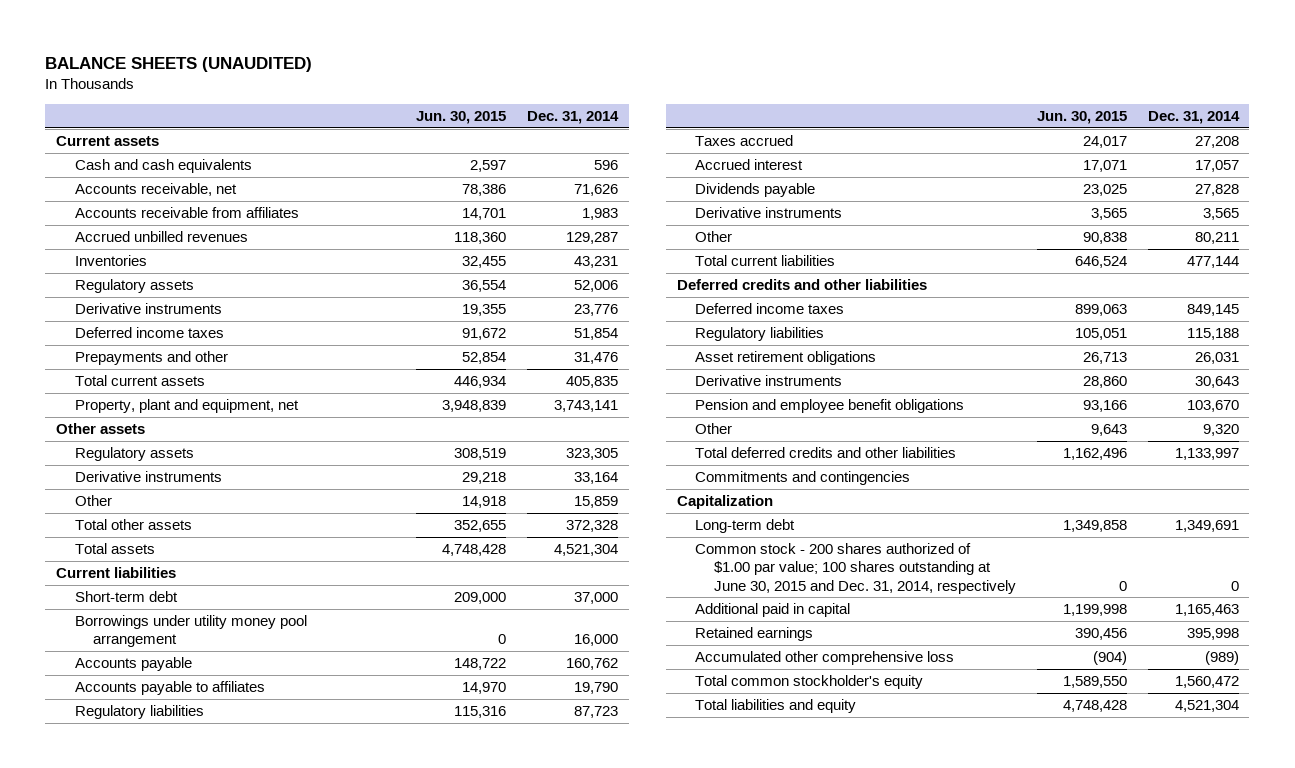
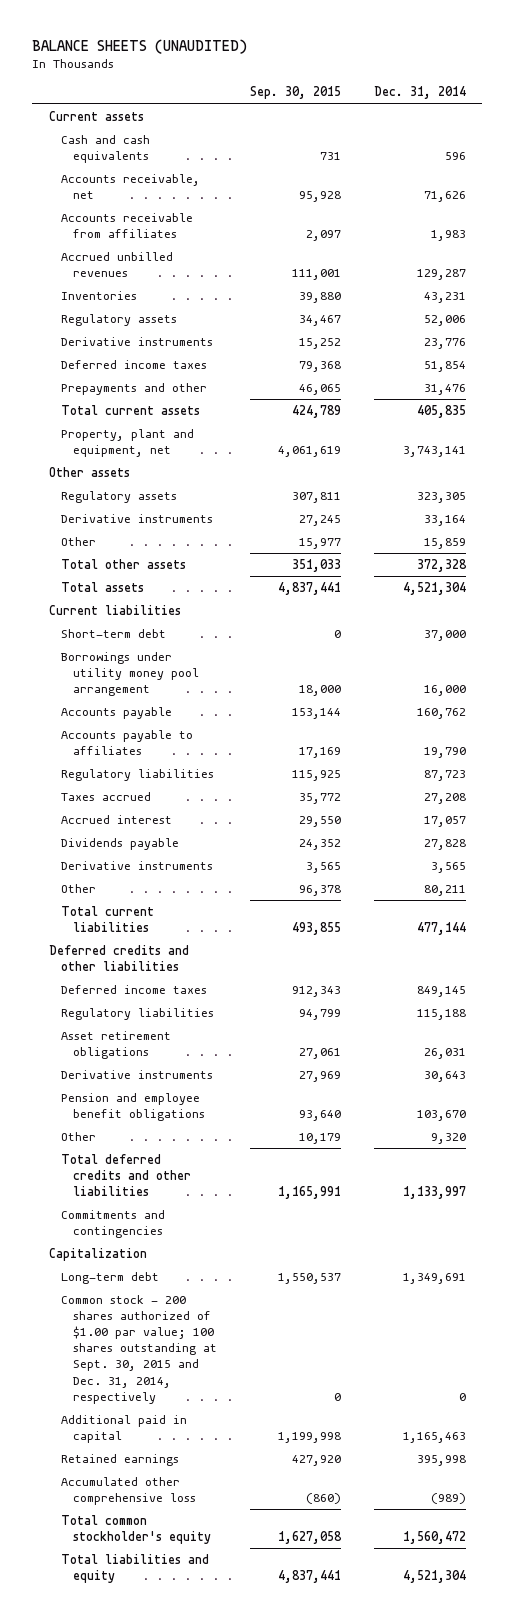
- | Jun. 30, 2015 | Dec. 31, 2014
+ | Sep. 30, 2015 | Dec. 31, 2014
- Common stock - 200 shares authorized of $1.00 par value; 100 shares outstanding at June 30, 2015 and Dec. 31, 2014, respectively | 0 | 0
+ Common stock - 200 shares authorized of $1.00 par value; 100 shares outstanding at Sept. 30, 2015 and Dec. 31, 2014, respectively | 0 | 0

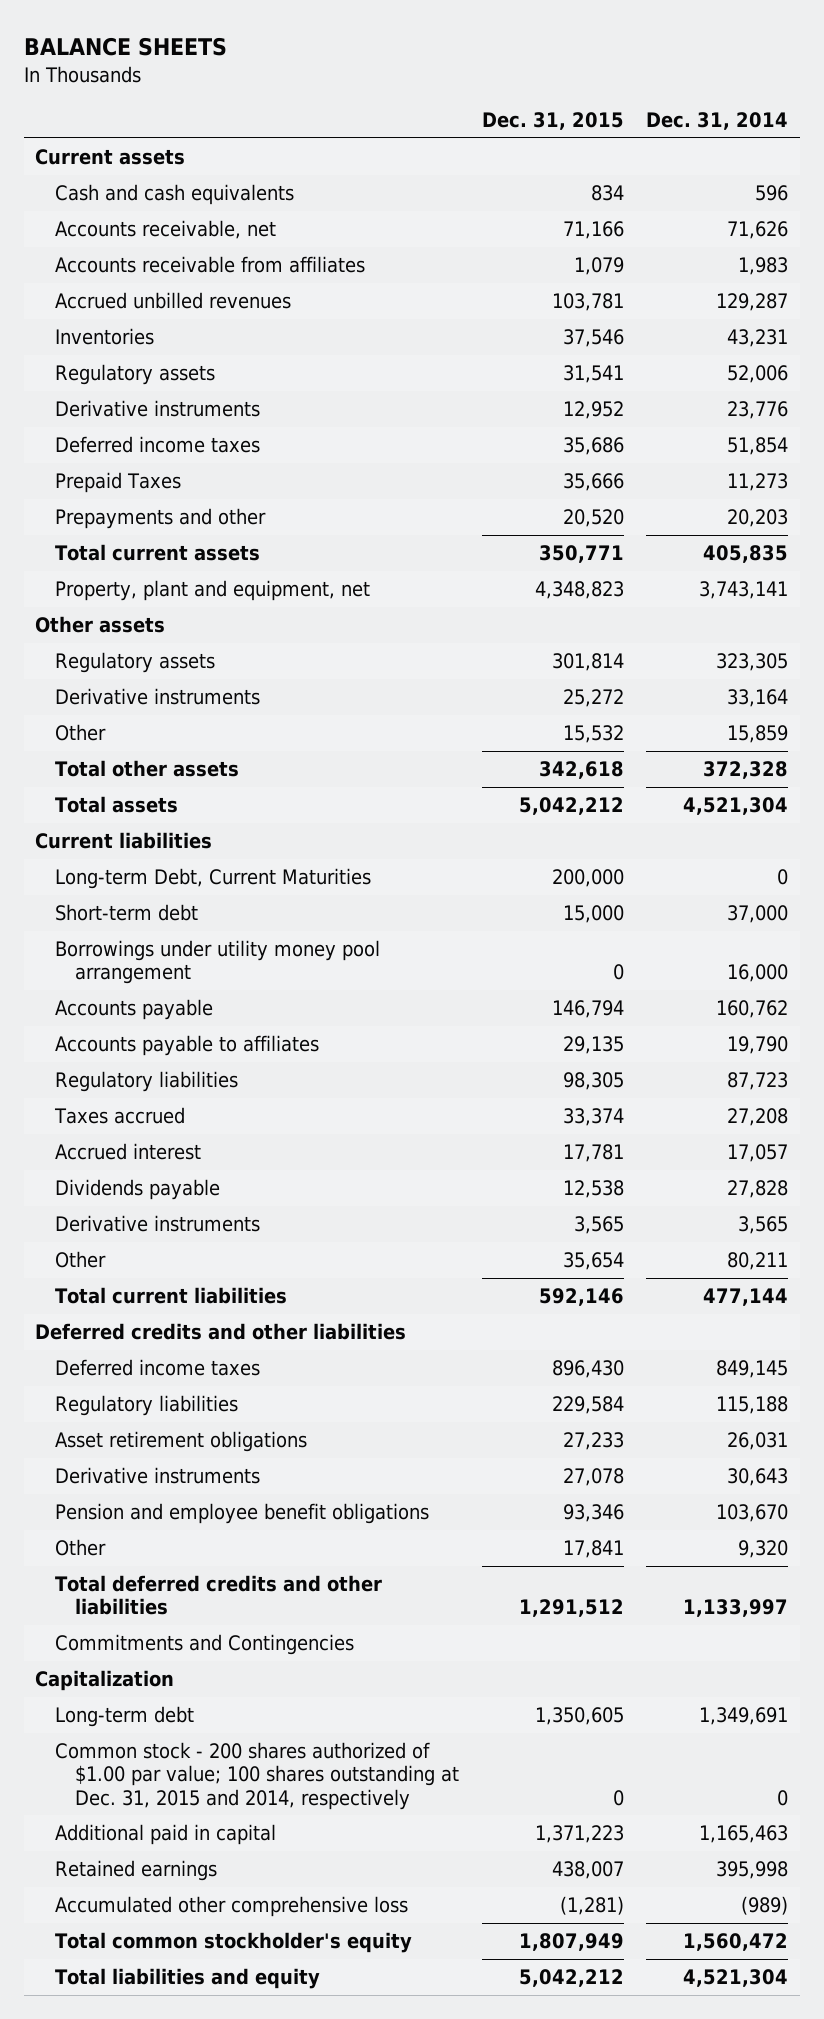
- BALANCE SHEETS (UNAUDITED)
+ BALANCE SHEETS
- | Sep. 30, 2015 | Dec. 31, 2014
+ | Dec. 31, 2015 | Dec. 31, 2014
- Prepayments and other | 46,065 | 31,476
+ Prepaid Taxes | 35,666 | 11,273
+ Prepayments and other | 20,520 | 20,203
+ Long-term Debt, Current Maturities | 200,000 | 0
- Commitments and contingencies
+ Commitments and Contingencies
- Common stock - 200 shares authorized of $1.00 par value; 100 shares outstanding at Sept. 30, 2015 and Dec. 31, 2014, respectively | 0 | 0
+ Common stock - 200 shares authorized of $1.00 par value; 100 shares outstanding at Dec. 31, 2015 and 2014, respectively | 0 | 0

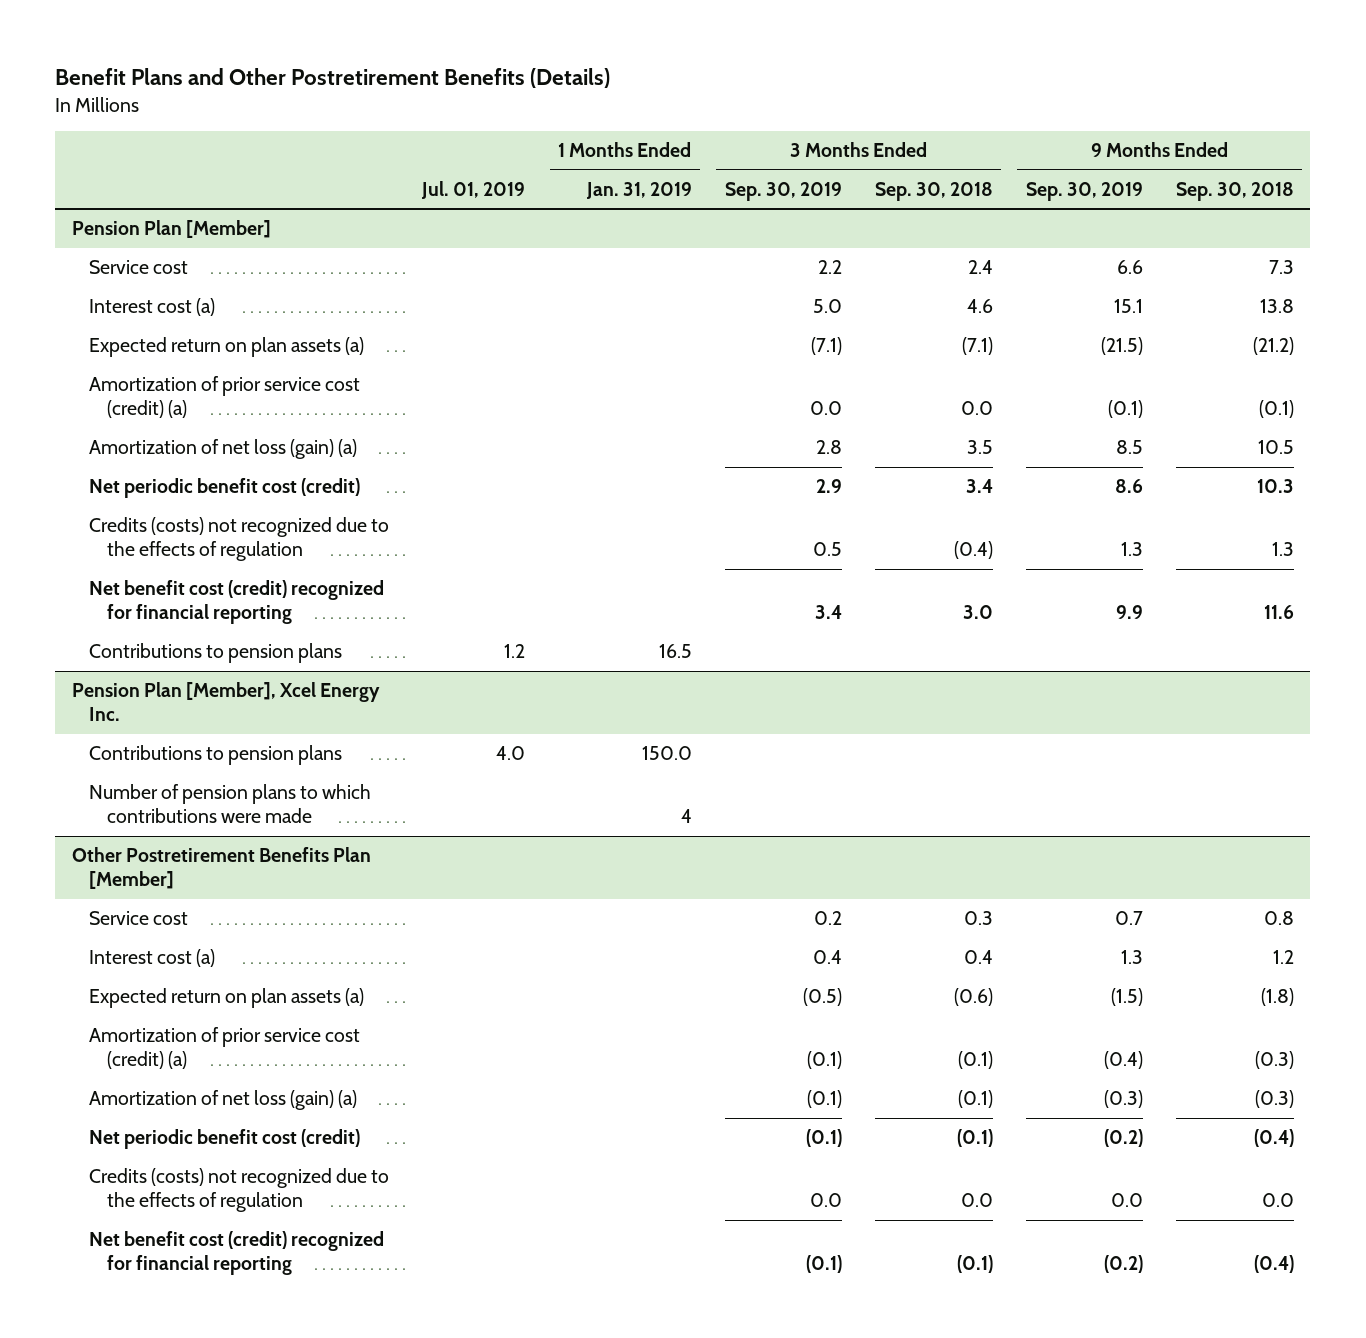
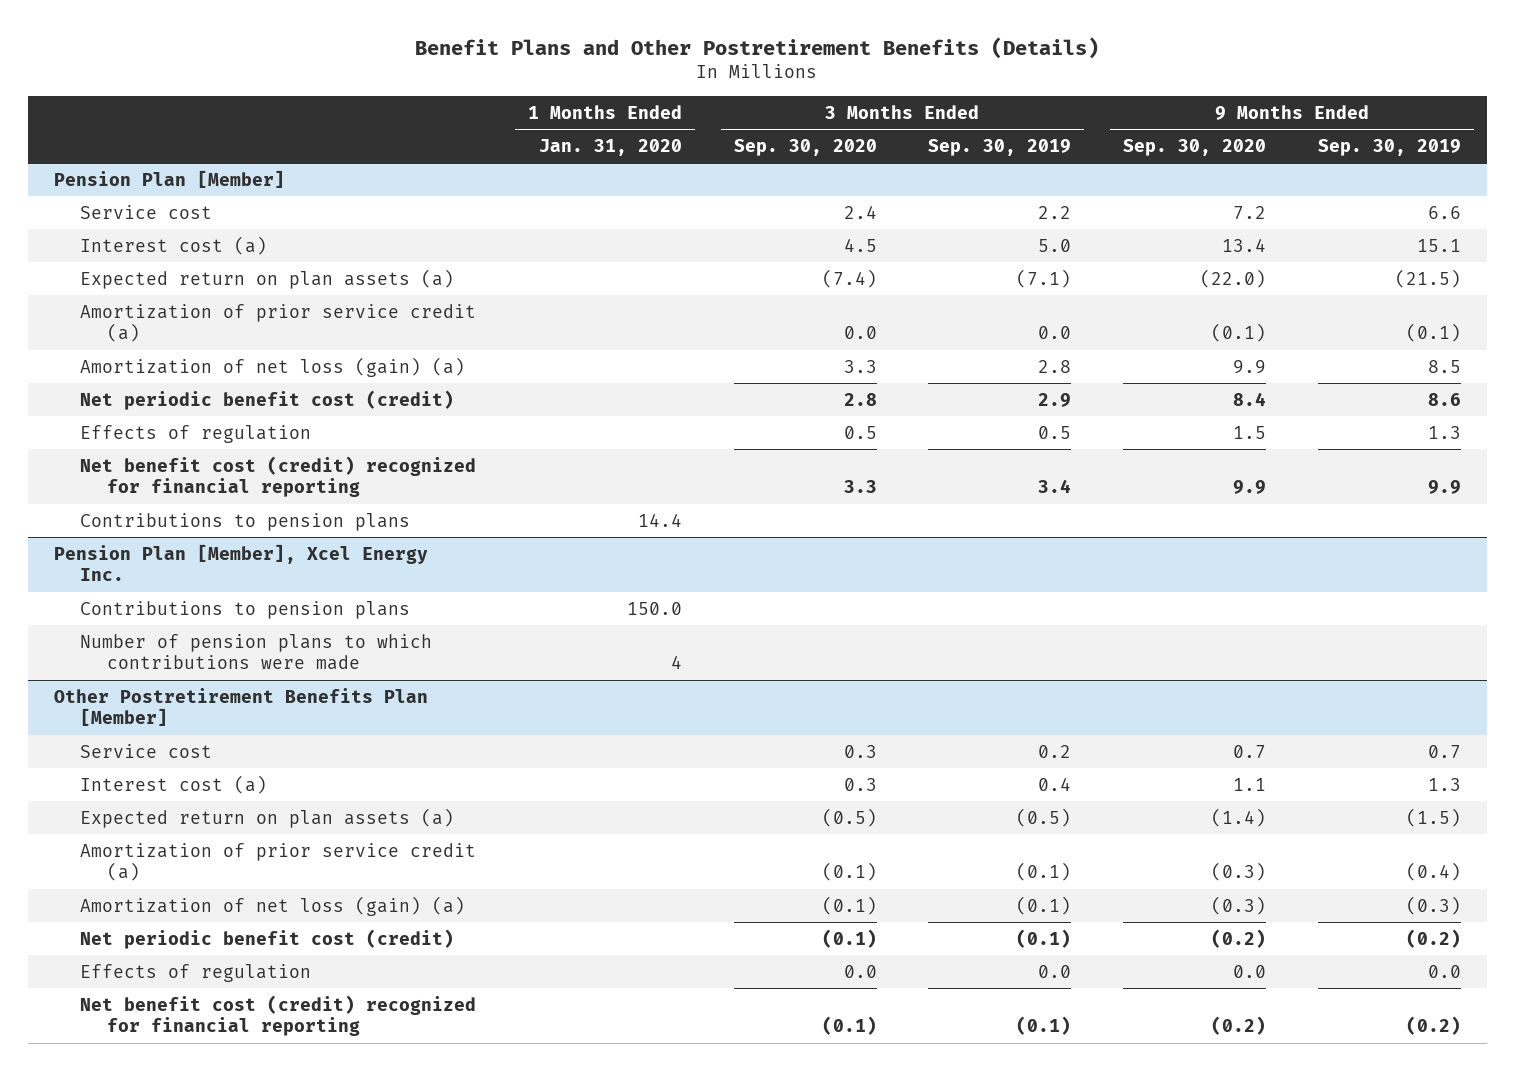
- | Jul. 01, 2019 | 1 Months Ended Jan. 31, 2019 | 3 Months Ended Sep. 30, 2019 | 3 Months Ended Sep. 30, 2018 | 9 Months Ended Sep. 30, 2019 | 9 Months Ended Sep. 30, 2018
+ | 1 Months Ended Jan. 31, 2020 | 3 Months Ended Sep. 30, 2020 | 3 Months Ended Sep. 30, 2019 | 9 Months Ended Sep. 30, 2020 | 9 Months Ended Sep. 30, 2019
@ Pension Plan [Member]
- Amortization of prior service cost (credit) (a) | | | 0.0 | 0.0 | (0.1) | (0.1)
+ Amortization of prior service credit (a) | | 0.0 | 0.0 | (0.1) | (0.1)
- Credits (costs) not recognized due to the effects of regulation | | | 0.5 | (0.4) | 1.3 | 1.3
+ Effects of regulation | | 0.5 | 0.5 | 1.5 | 1.3
@ Other Postretirement Benefits Plan [Member]
- Amortization of prior service cost (credit) (a) | | | (0.1) | (0.1) | (0.4) | (0.3)
+ Amortization of prior service credit (a) | | (0.1) | (0.1) | (0.3) | (0.4)
- Credits (costs) not recognized due to the effects of regulation | | | 0.0 | 0.0 | 0.0 | 0.0
+ Effects of regulation | | 0.0 | 0.0 | 0.0 | 0.0

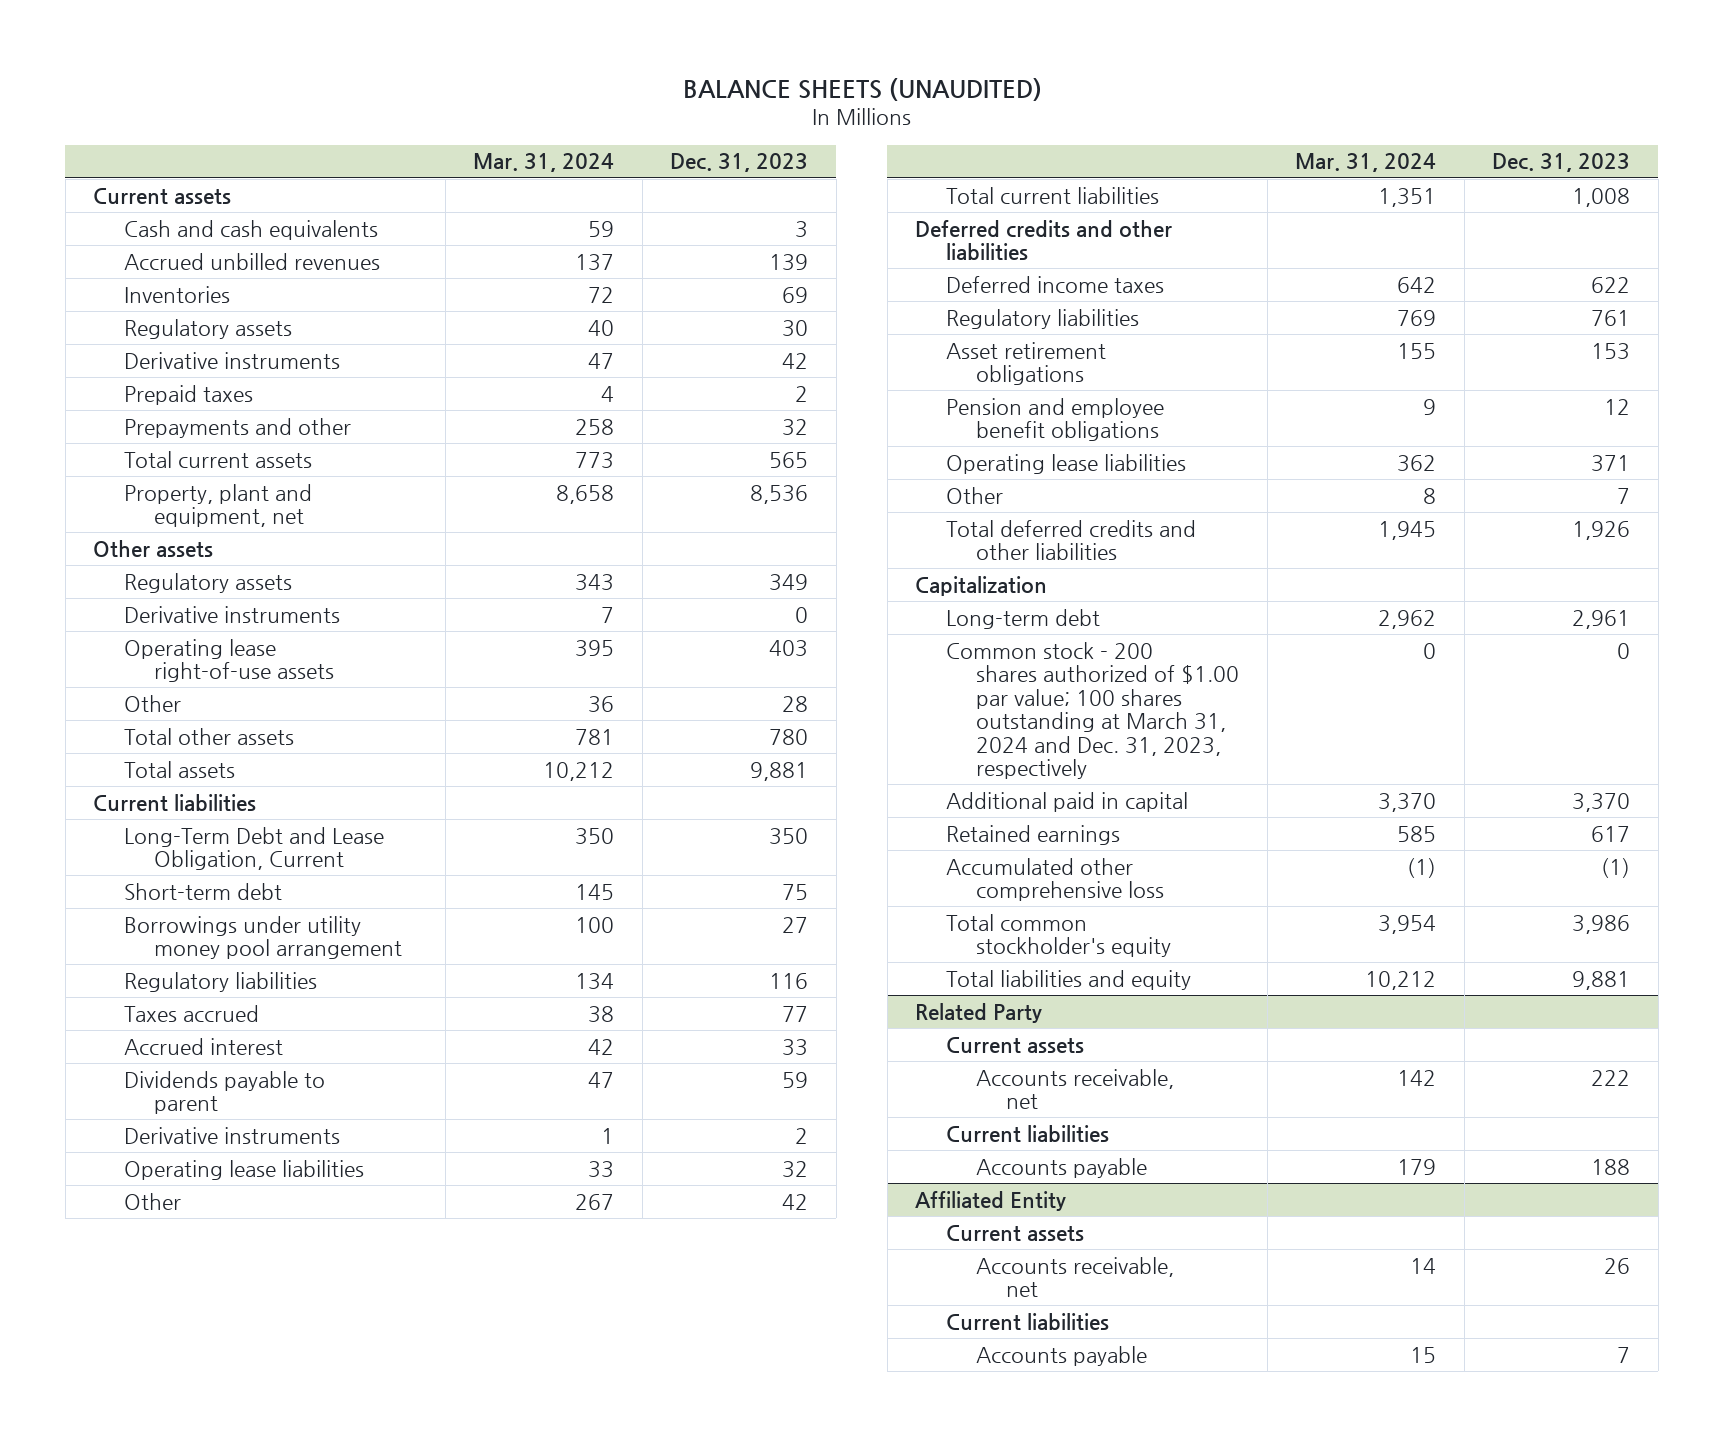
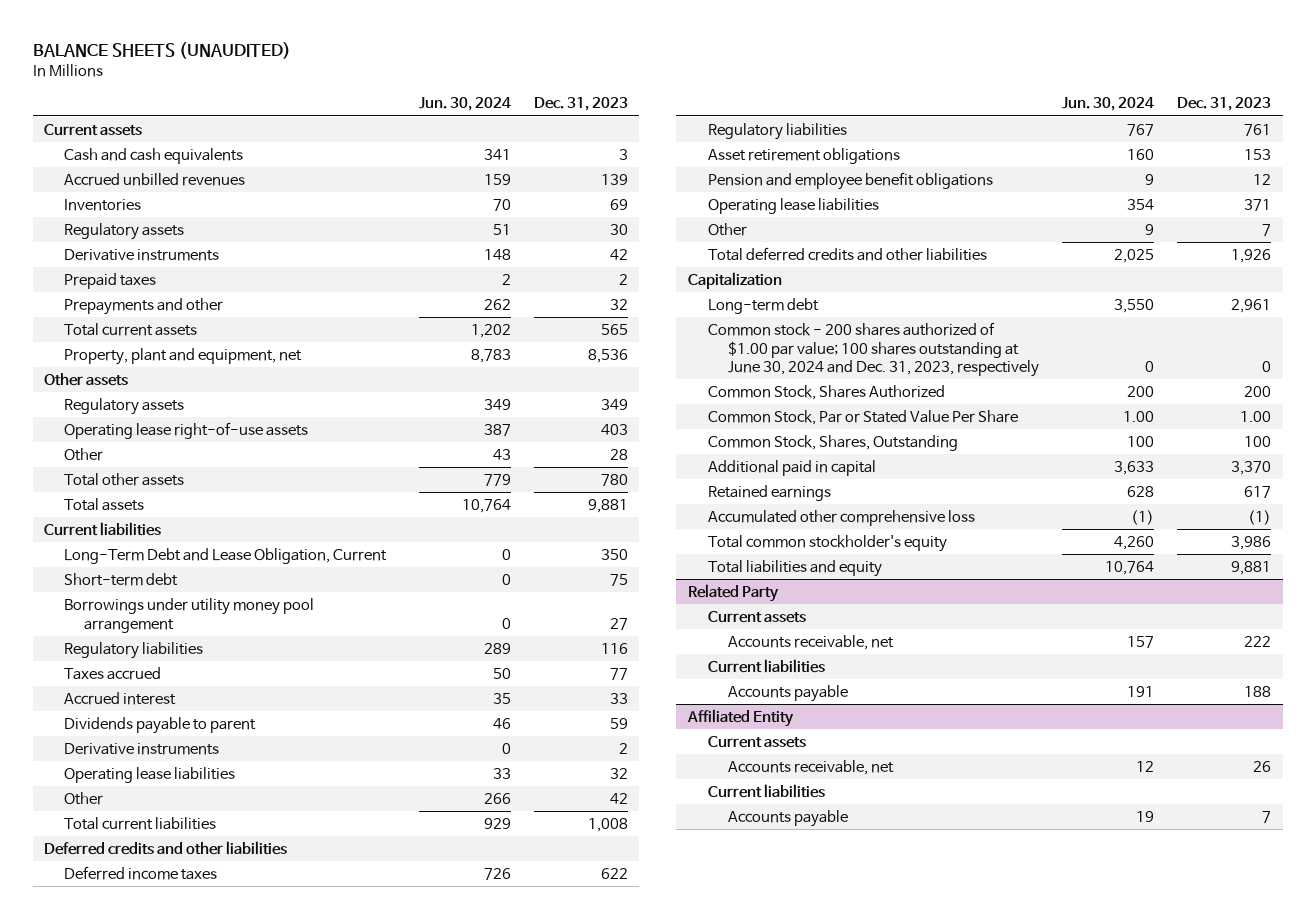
- | Mar. 31, 2024 | Dec. 31, 2023
+ | Jun. 30, 2024 | Dec. 31, 2023
- Derivative instruments | 7 | 0
- Common stock - 200 shares authorized of $1.00 par value; 100 shares outstanding at March 31, 2024 and Dec. 31, 2023, respectively | 0 | 0
+ Common stock - 200 shares authorized of $1.00 par value; 100 shares outstanding at June 30, 2024 and Dec. 31, 2023, respectively | 0 | 0
+ Common Stock, Shares Authorized | 200 | 200
+ Common Stock, Par or Stated Value Per Share | 1.00 | 1.00
+ Common Stock, Shares, Outstanding | 100 | 100

